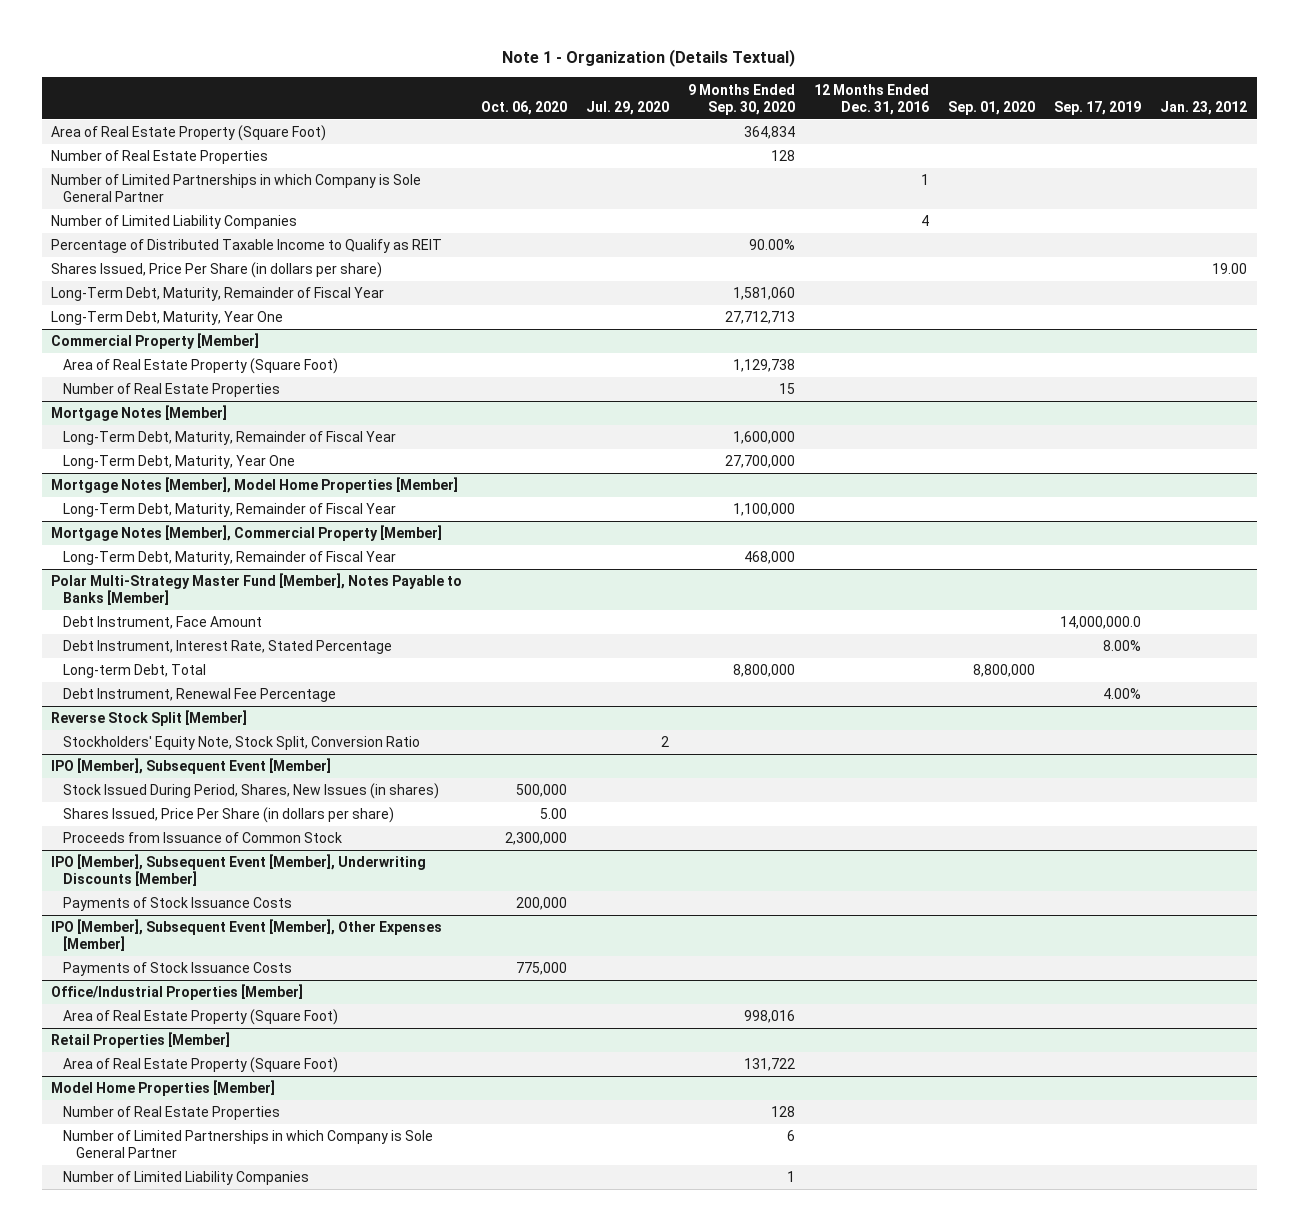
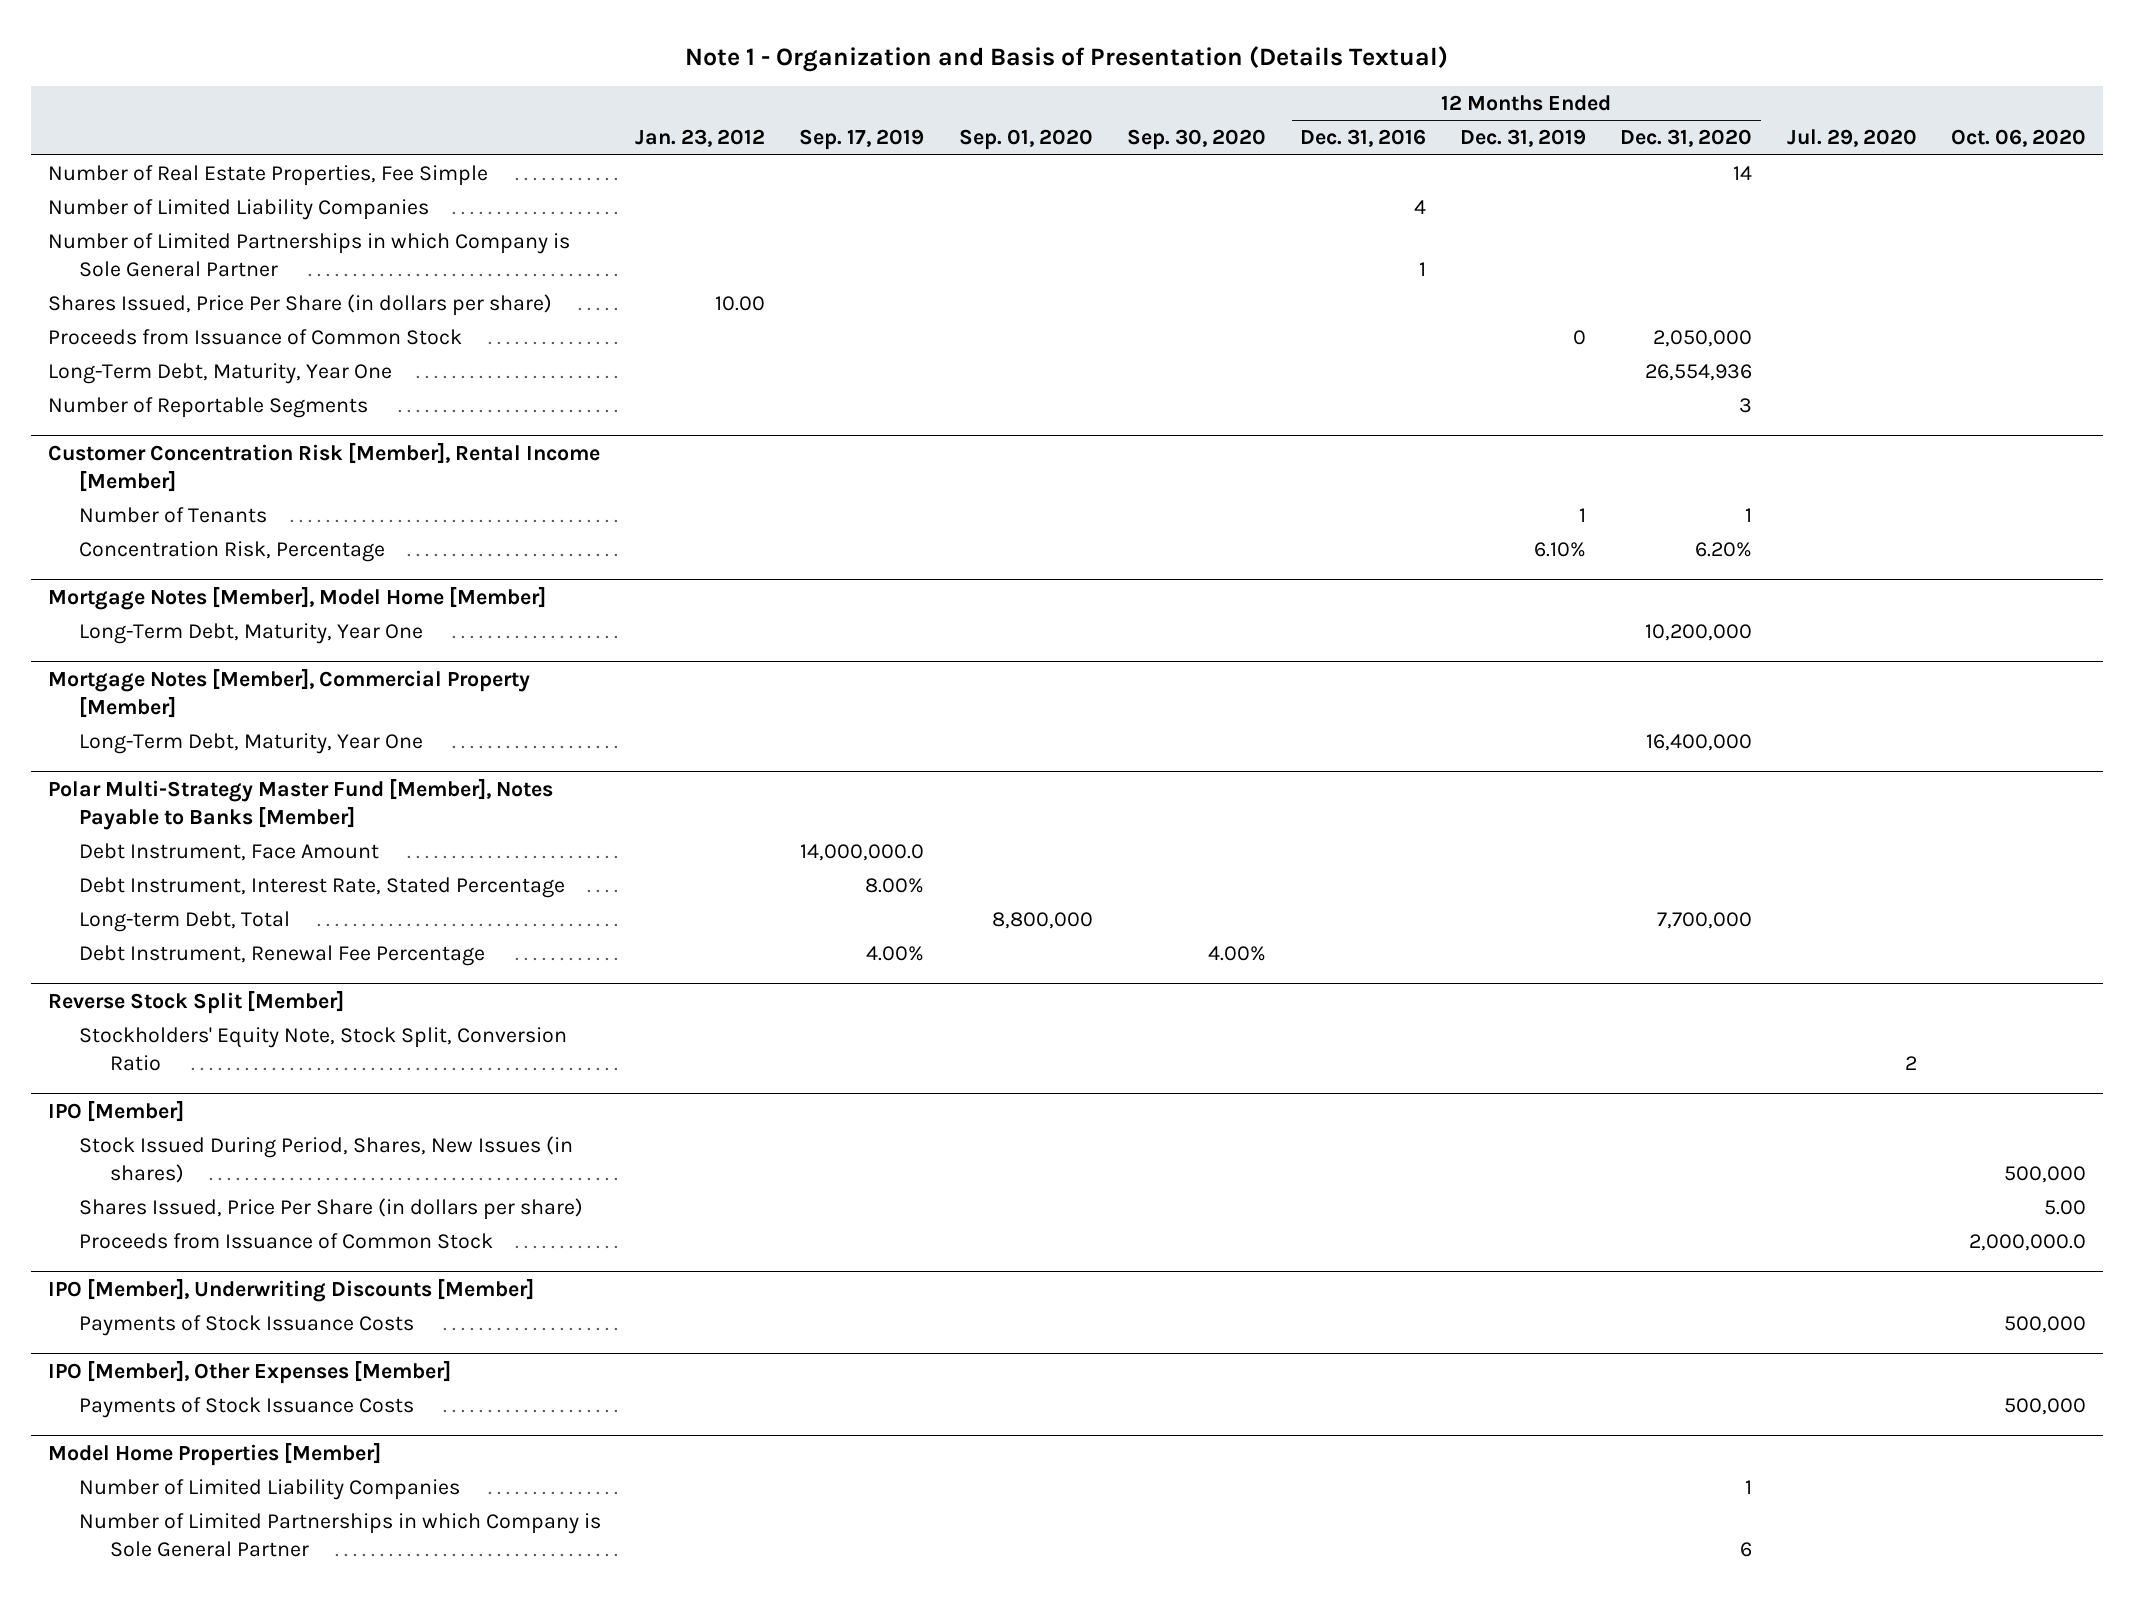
- Note 1 - Organization (Details Textual)
+ Note 1 - Organization and Basis of Presentation (Details Textual)
- | Oct. 06, 2020 | Jul. 29, 2020 | 9 Months Ended Sep. 30, 2020 | 12 Months Ended Dec. 31, 2016 | Sep. 01, 2020 | Sep. 17, 2019 | Jan. 23, 2012
+ | Jan. 23, 2012 | Sep. 17, 2019 | Sep. 01, 2020 | Sep. 30, 2020 | 12 Months Ended Dec. 31, 2016 | 12 Months Ended Dec. 31, 2019 | 12 Months Ended Dec. 31, 2020 | Jul. 29, 2020 | Oct. 06, 2020
- Area of Real Estate Property (Square Foot) | | | 364,834 | | | |
- Number of Real Estate Properties | | | 128 | | | |
+ Number of Real Estate Properties, Fee Simple | | | | | | | 14 | |
- Percentage of Distributed Taxable Income to Qualify as REIT | | | 90.00% | | | |
- Shares Issued, Price Per Share (in dollars per share) | | | | | | | 19.00
- Long-Term Debt, Maturity, Remainder of Fiscal Year | | | 1,581,060 | | | |
moved down: Number of Limited Partnerships in which Company is Sole General Partner | | | | | 1 | | | |
+ Shares Issued, Price Per Share (in dollars per share) | 10.00 | | | | | | | |
+ Proceeds from Issuance of Common Stock | | | | | | 0 | 2,050,000 | |
- Commercial Property [Member]
- Area of Real Estate Property (Square Foot) | | | 1,129,738 | | | |
- Number of Real Estate Properties | | | 15 | | | |
- Mortgage Notes [Member]
- Long-Term Debt, Maturity, Remainder of Fiscal Year | | | 1,600,000 | | | |
- Long-Term Debt, Maturity, Year One | | | 27,700,000 | | | |
- Mortgage Notes [Member], Model Home Properties [Member]
- Long-Term Debt, Maturity, Remainder of Fiscal Year | | | 1,100,000 | | | |
+ Number of Reportable Segments | | | | | | | 3 | |
+ Customer Concentration Risk [Member], Rental Income [Member]
+ Number of Tenants | | | | | | 1 | 1 | |
+ Concentration Risk, Percentage | | | | | | 6.10% | 6.20% | |
+ Mortgage Notes [Member], Model Home [Member]
+ Long-Term Debt, Maturity, Year One | | | | | | | 10,200,000 | |
@ Mortgage Notes [Member], Commercial Property [Member]
- Long-Term Debt, Maturity, Remainder of Fiscal Year | | | 468,000 | | | |
+ Long-Term Debt, Maturity, Year One | | | | | | | 16,400,000 | |
- IPO [Member], Subsequent Event [Member]
+ IPO [Member]
- Proceeds from Issuance of Common Stock | 2,300,000 | | | | | |
- IPO [Member], Subsequent Event [Member], Underwriting Discounts [Member]
- Payments of Stock Issuance Costs | 200,000 | | | | | |
- IPO [Member], Subsequent Event [Member], Other Expenses [Member]
- Payments of Stock Issuance Costs | 775,000 | | | | | |
- Office/Industrial Properties [Member]
- Area of Real Estate Property (Square Foot) | | | 998,016 | | | |
- Retail Properties [Member]
- Area of Real Estate Property (Square Foot) | | | 131,722 | | | |
+ Proceeds from Issuance of Common Stock | | | | | | | | | 2,000,000.0
+ IPO [Member], Underwriting Discounts [Member]
+ Payments of Stock Issuance Costs | | | | | | | | | 500,000
+ IPO [Member], Other Expenses [Member]
+ Payments of Stock Issuance Costs | | | | | | | | | 500,000
@ Model Home Properties [Member]
- Number of Real Estate Properties | | | 128 | | | |
moved down: Number of Limited Partnerships in which Company is Sole General Partner | | | | | | | 6 | |

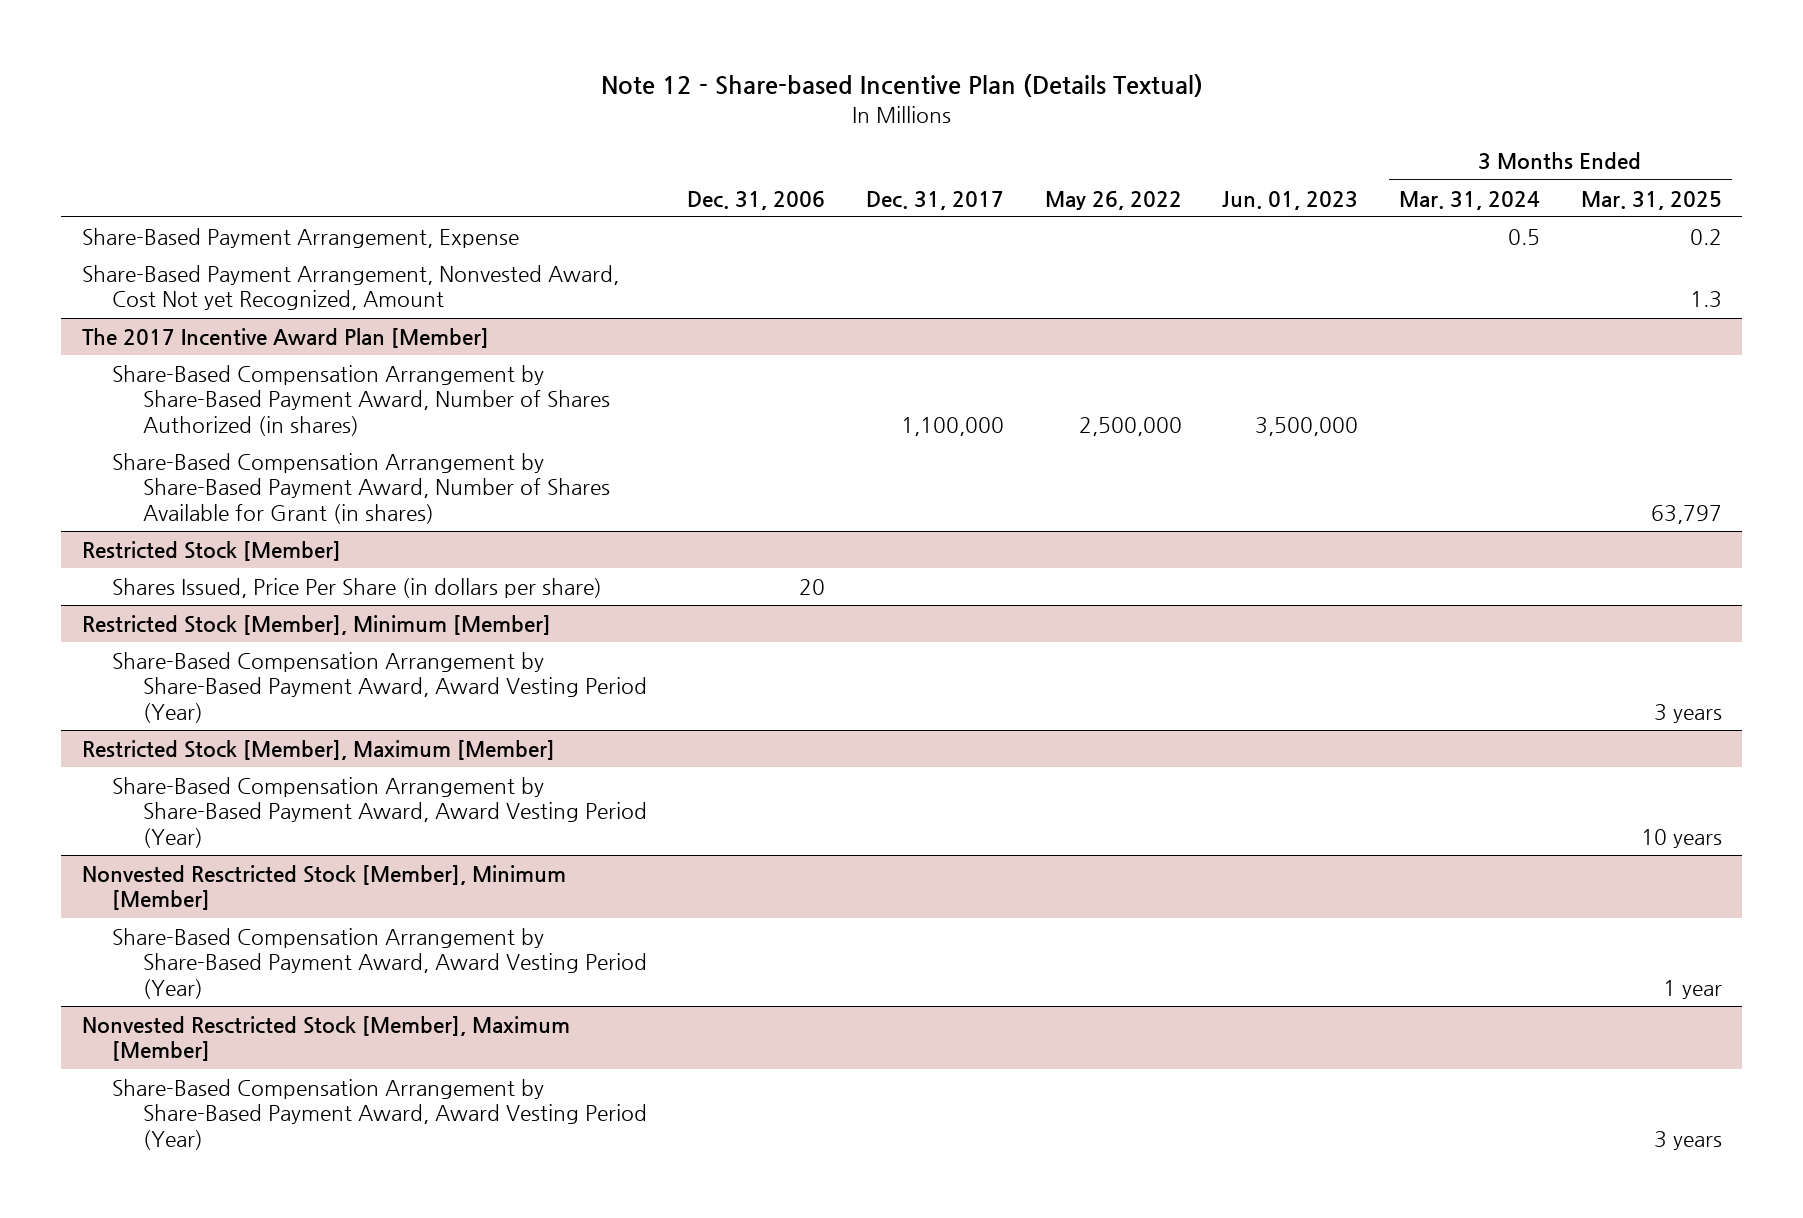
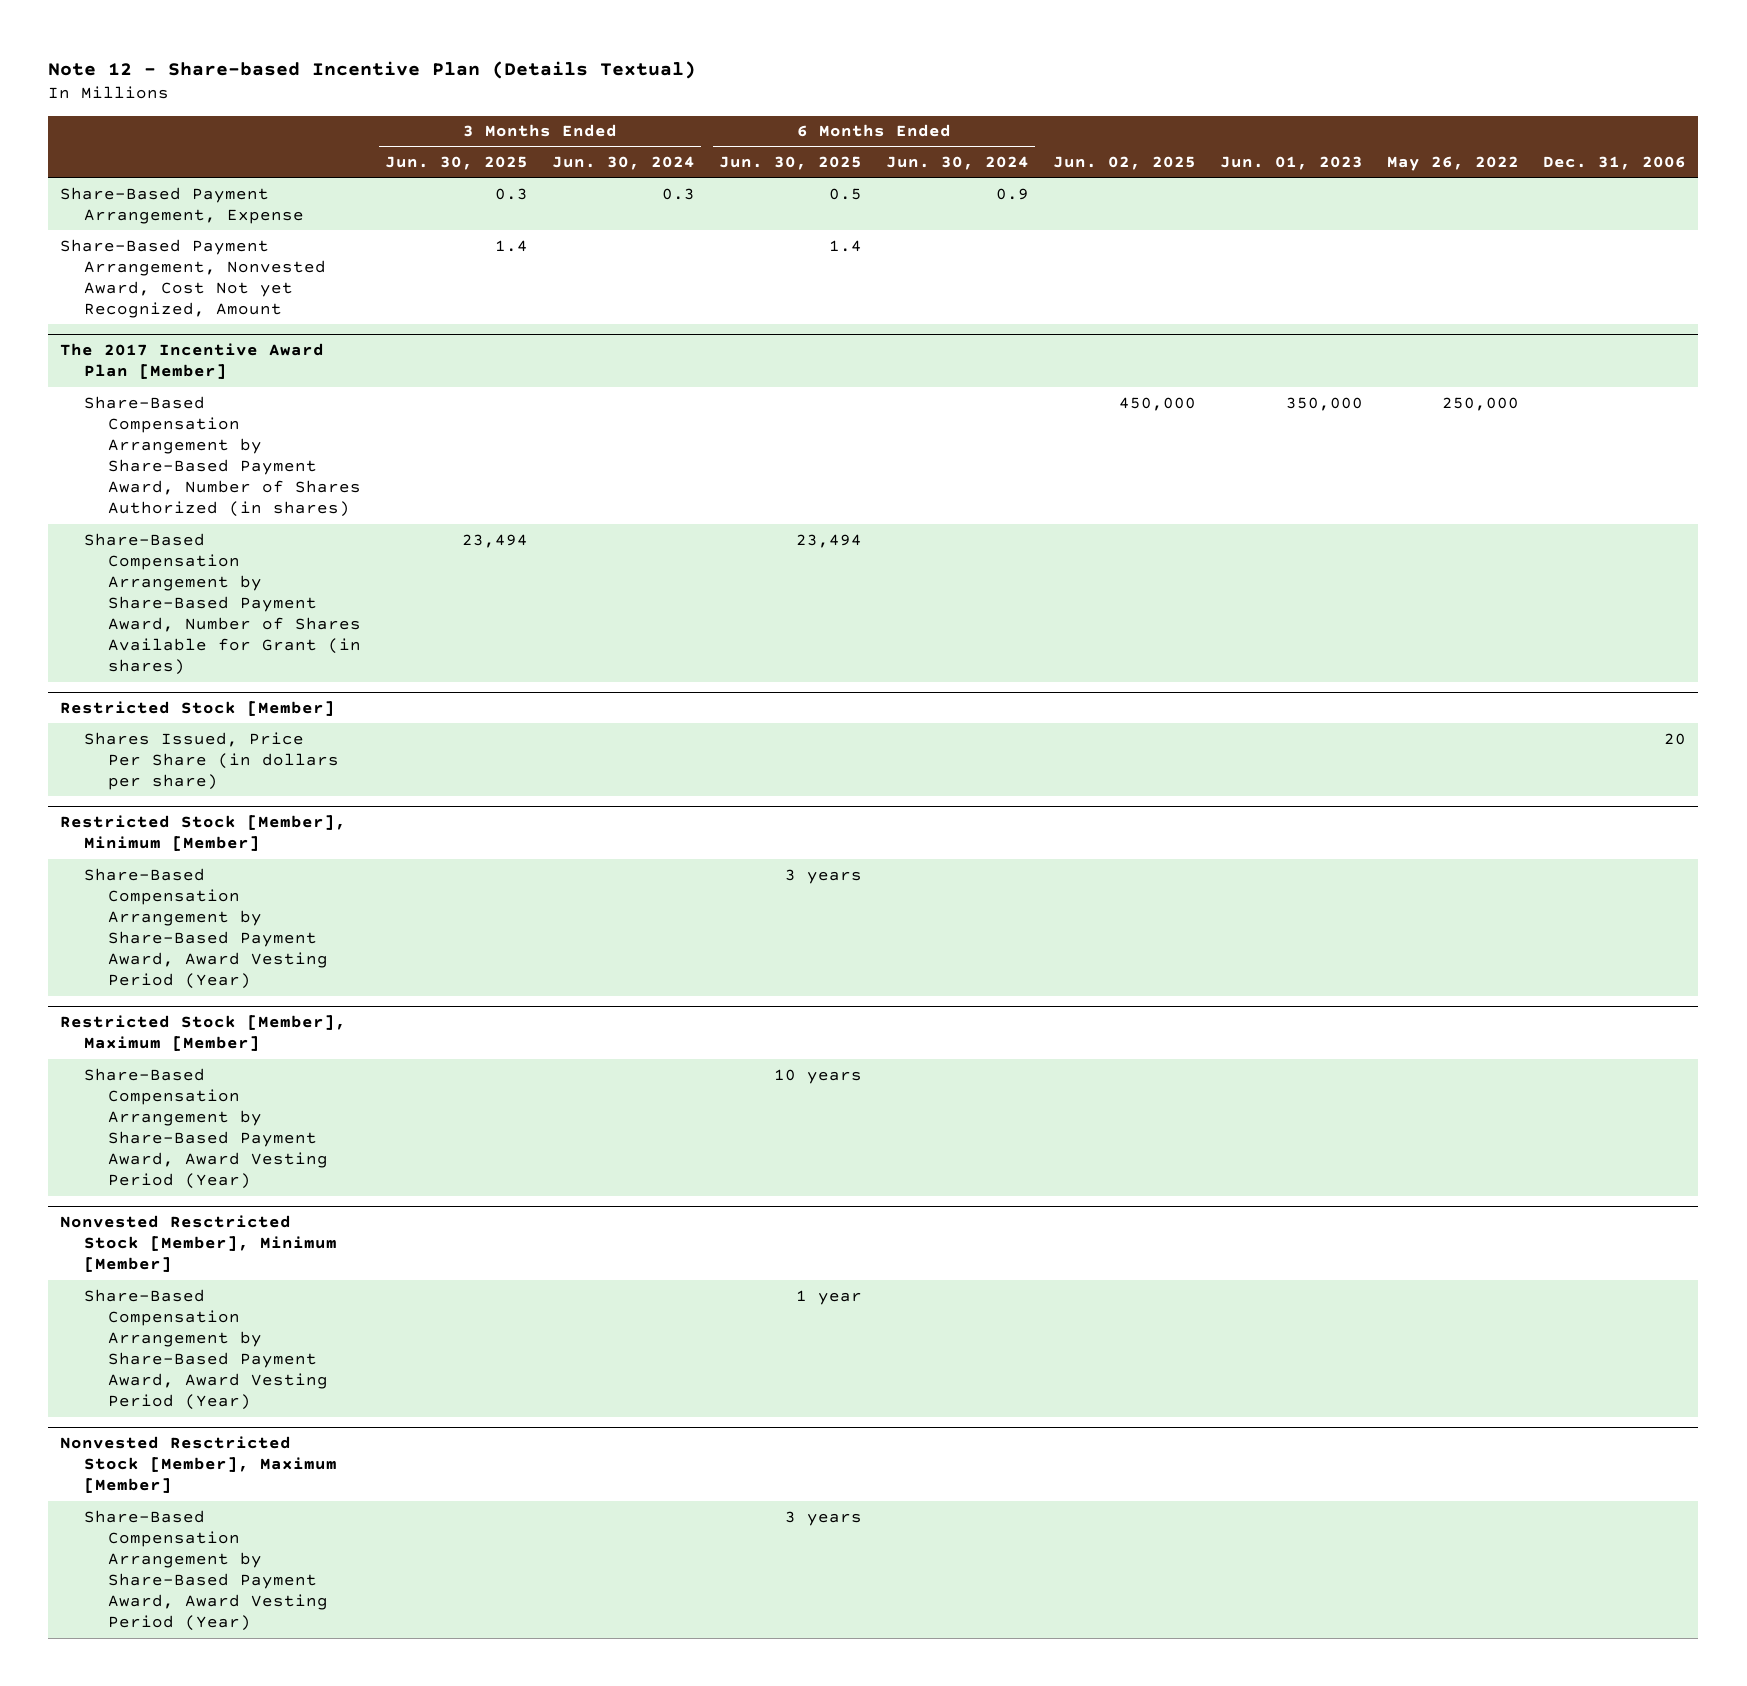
- | Dec. 31, 2006 | Dec. 31, 2017 | May 26, 2022 | Jun. 01, 2023 | 3 Months Ended Mar. 31, 2024 | 3 Months Ended Mar. 31, 2025
+ | 3 Months Ended Jun. 30, 2025 | 3 Months Ended Jun. 30, 2024 | 6 Months Ended Jun. 30, 2025 | 6 Months Ended Jun. 30, 2024 | Jun. 02, 2025 | Jun. 01, 2023 | May 26, 2022 | Dec. 31, 2006
@ The 2017 Incentive Award Plan [Member]
- Share-Based Compensation Arrangement by Share-Based Payment Award, Number of Shares Authorized (in shares) | | 1,100,000 | 2,500,000 | 3,500,000 | |
+ Share-Based Compensation Arrangement by Share-Based Payment Award, Number of Shares Authorized (in shares) | | | | | 450,000 | 350,000 | 250,000 |

